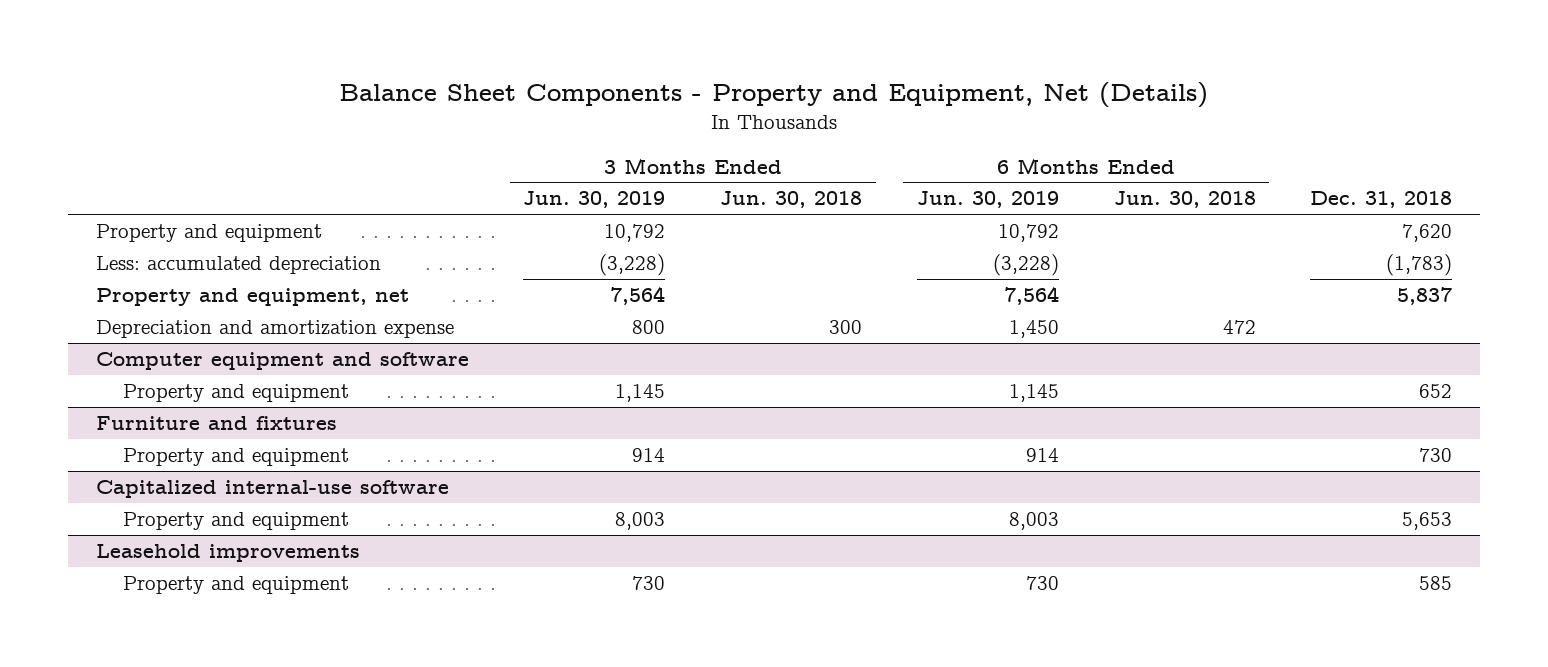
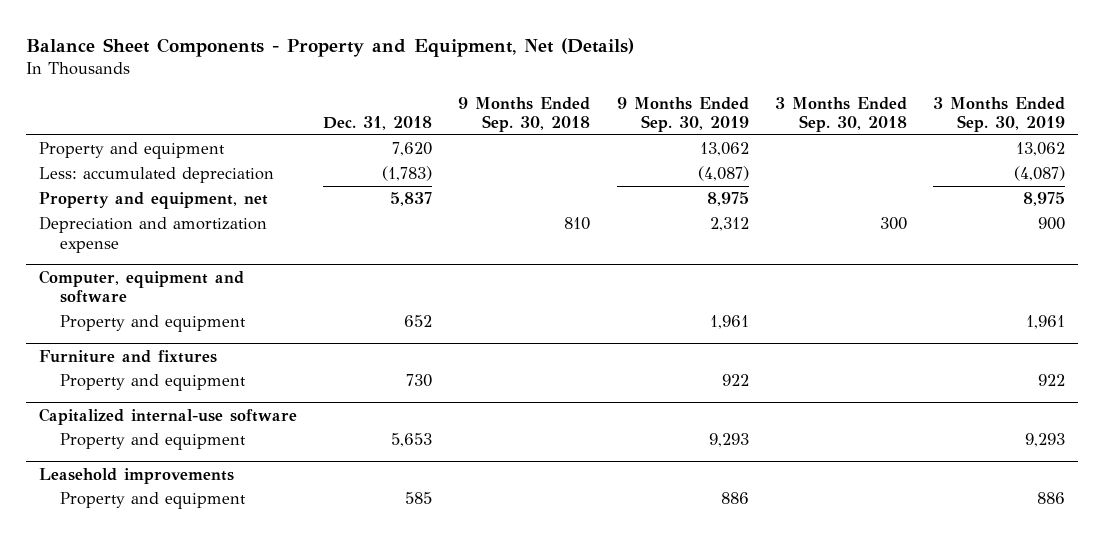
- | 3 Months Ended Jun. 30, 2019 | 3 Months Ended Jun. 30, 2018 | 6 Months Ended Jun. 30, 2019 | 6 Months Ended Jun. 30, 2018 | Dec. 31, 2018
+ | Dec. 31, 2018 | 9 Months Ended Sep. 30, 2018 | 9 Months Ended Sep. 30, 2019 | 3 Months Ended Sep. 30, 2018 | 3 Months Ended Sep. 30, 2019
- Computer equipment and software
+ Computer, equipment and software

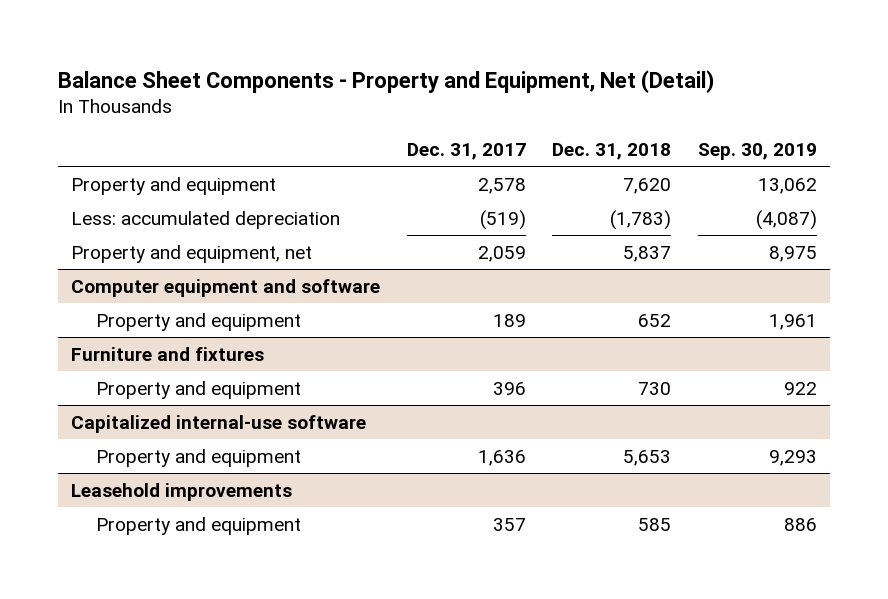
- Balance Sheet Components - Property and Equipment, Net (Details)
+ Balance Sheet Components - Property and Equipment, Net (Detail)
- | Dec. 31, 2018 | 9 Months Ended Sep. 30, 2018 | 9 Months Ended Sep. 30, 2019 | 3 Months Ended Sep. 30, 2018 | 3 Months Ended Sep. 30, 2019
+ | Dec. 31, 2017 | Dec. 31, 2018 | Sep. 30, 2019
- Depreciation and amortization expense | | 810 | 2,312 | 300 | 900
- Computer, equipment and software
+ Computer equipment and software

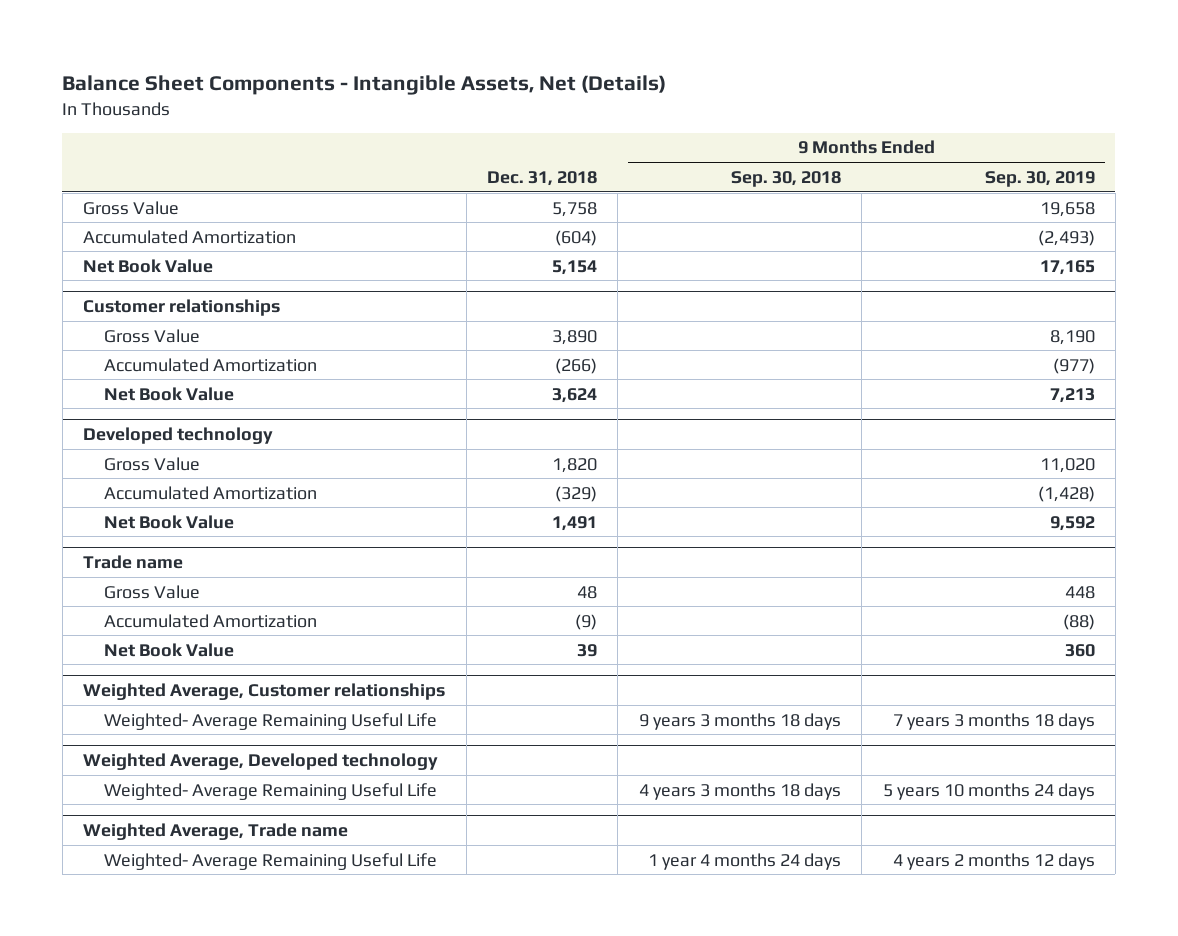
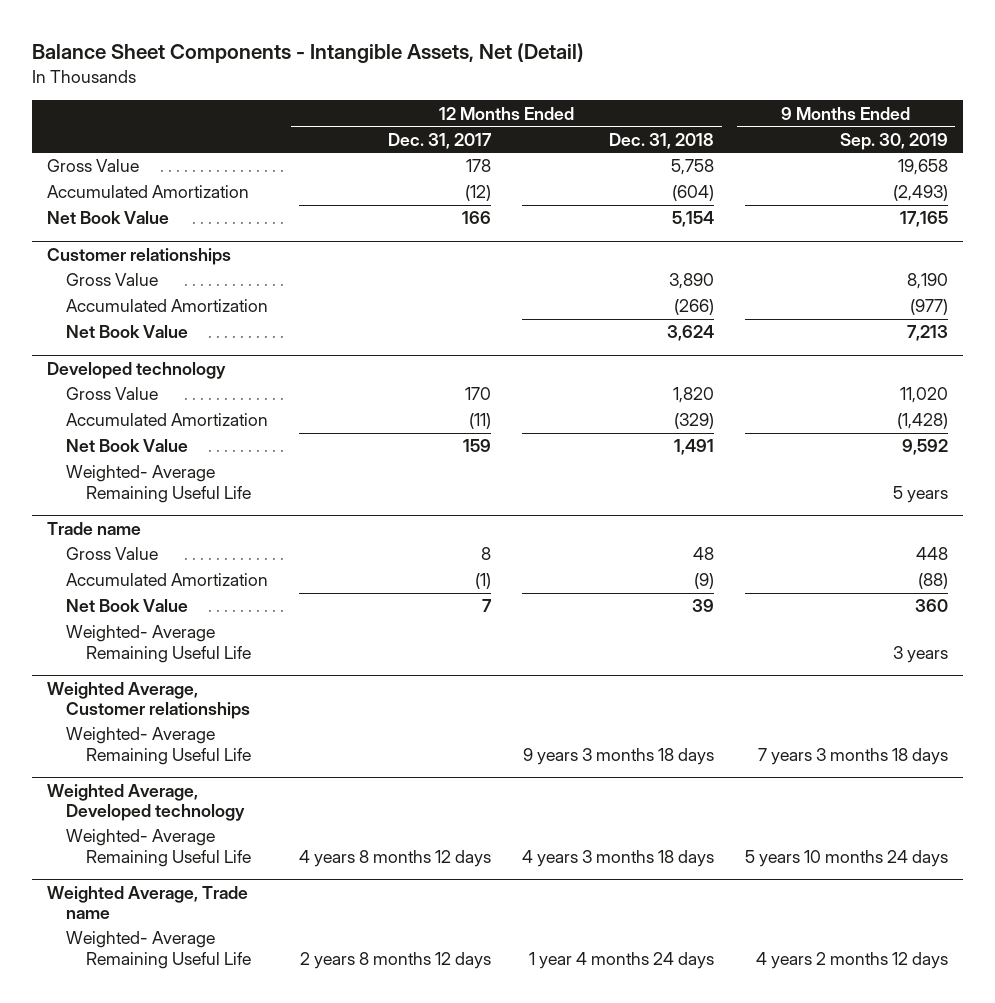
- Balance Sheet Components - Intangible Assets, Net (Details)
+ Balance Sheet Components - Intangible Assets, Net (Detail)
- | Dec. 31, 2018 | 9 Months Ended Sep. 30, 2018 | 9 Months Ended Sep. 30, 2019
+ | 12 Months Ended Dec. 31, 2017 | 12 Months Ended Dec. 31, 2018 | 9 Months Ended Sep. 30, 2019
@ Developed technology
+ Weighted- Average Remaining Useful Life | | | 5 years
@ Trade name
+ Weighted- Average Remaining Useful Life | | | 3 years

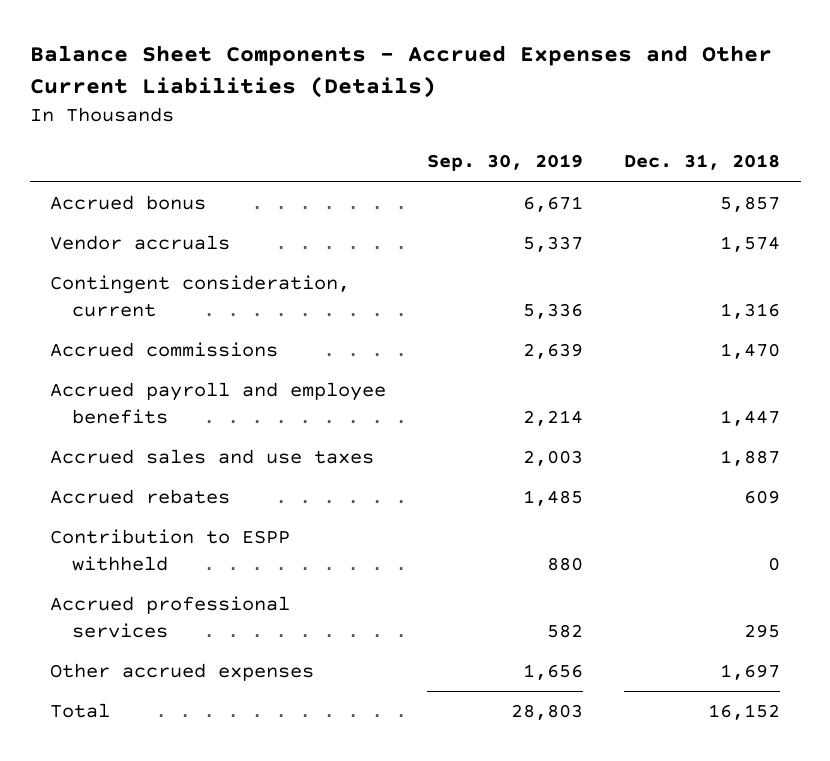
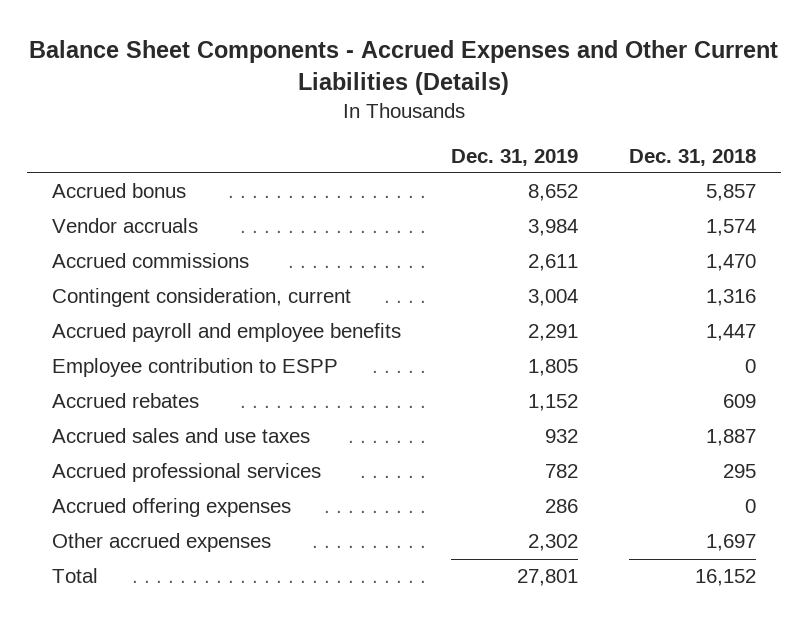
- | Sep. 30, 2019 | Dec. 31, 2018
+ | Dec. 31, 2019 | Dec. 31, 2018
moved down: Contingent consideration, current | 3,004 | 1,316
+ Employee contribution to ESPP | 1,805 | 0
- Contribution to ESPP withheld | 880 | 0
moved down: Accrued sales and use taxes | 932 | 1,887
+ Accrued offering expenses | 286 | 0

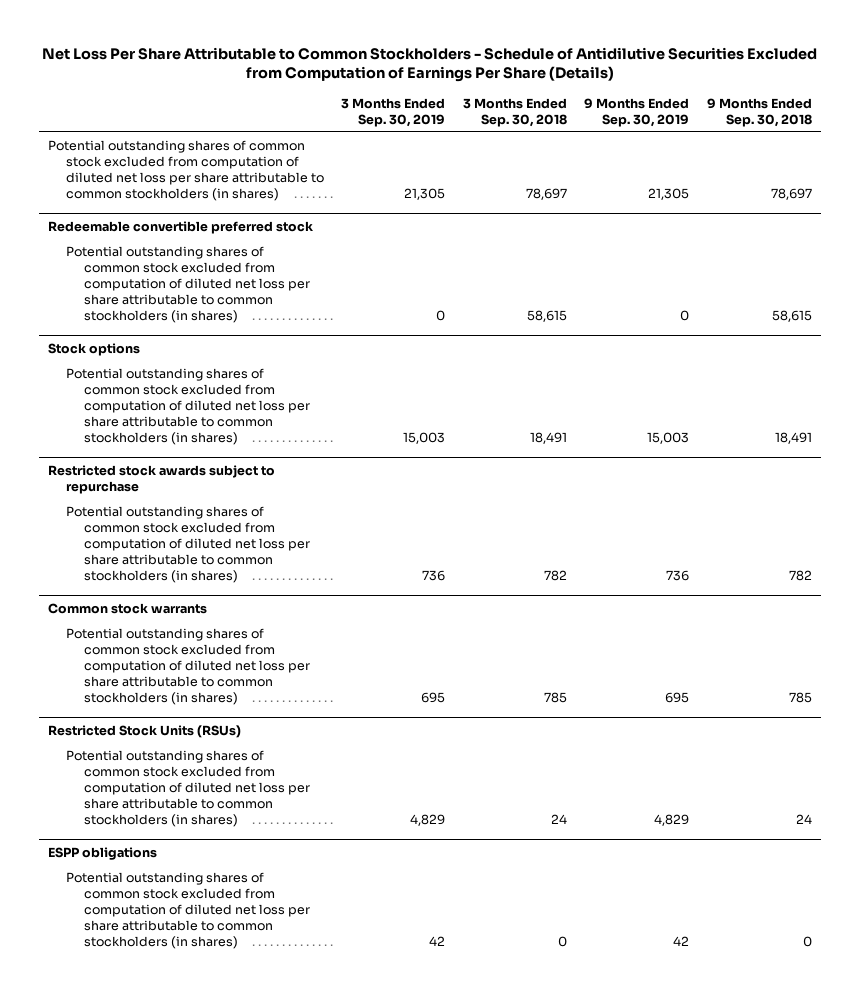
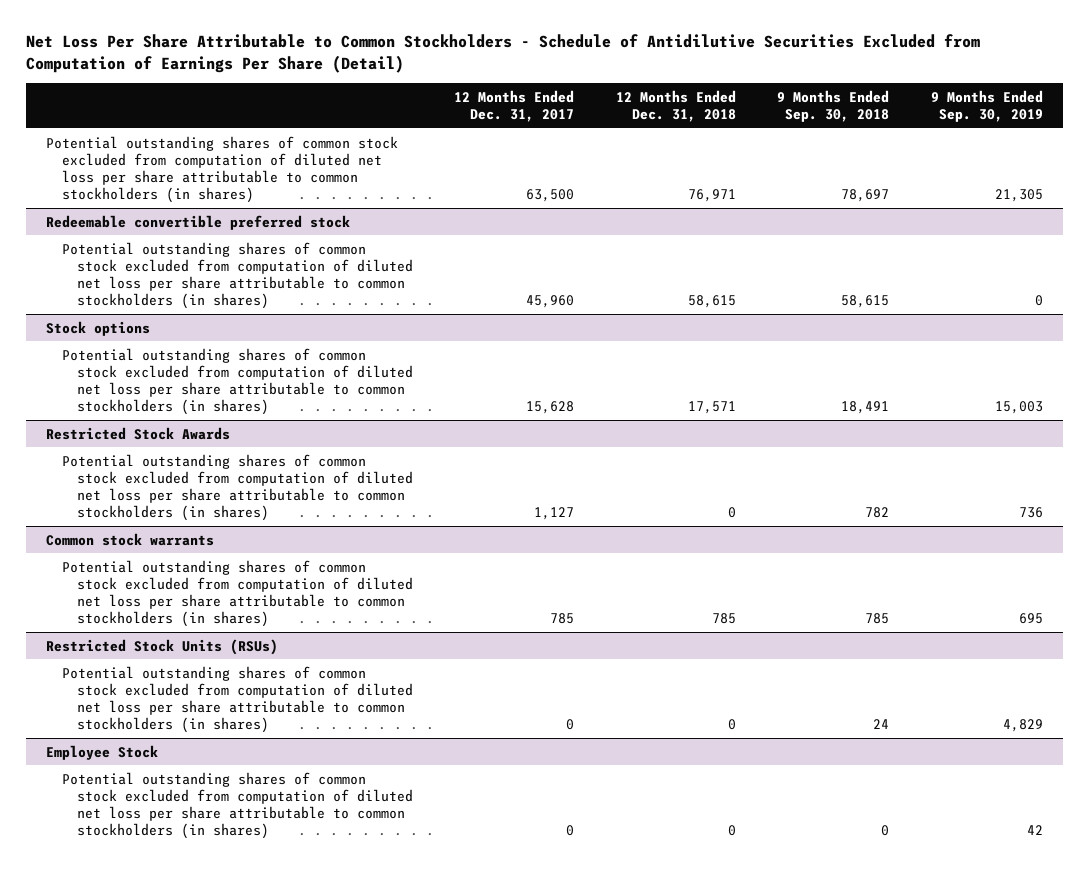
- Net Loss Per Share Attributable to Common Stockholders - Schedule of Antidilutive Securities Excluded from Computation of Earnings Per Share (Details)
+ Net Loss Per Share Attributable to Common Stockholders - Schedule of Antidilutive Securities Excluded from Computation of Earnings Per Share (Detail)
- | 3 Months Ended Sep. 30, 2019 | 3 Months Ended Sep. 30, 2018 | 9 Months Ended Sep. 30, 2019 | 9 Months Ended Sep. 30, 2018
+ | 12 Months Ended Dec. 31, 2017 | 12 Months Ended Dec. 31, 2018 | 9 Months Ended Sep. 30, 2018 | 9 Months Ended Sep. 30, 2019
- Restricted stock awards subject to repurchase
+ Restricted Stock Awards
- ESPP obligations
+ Employee Stock

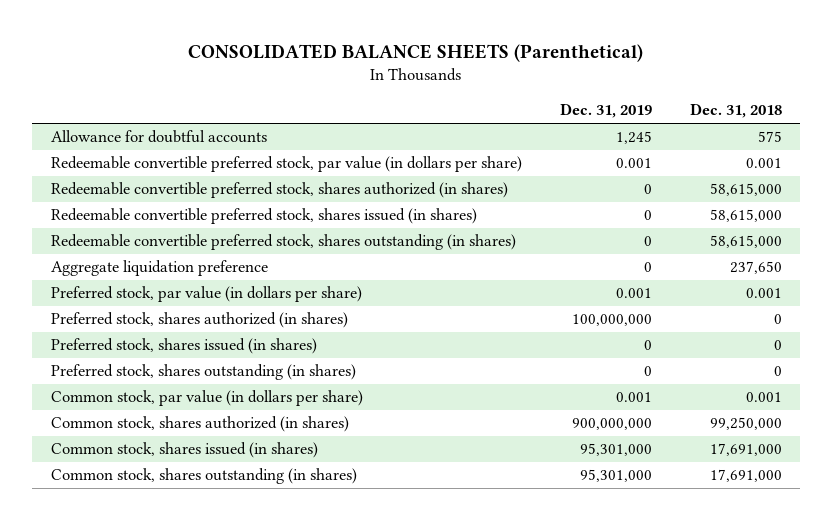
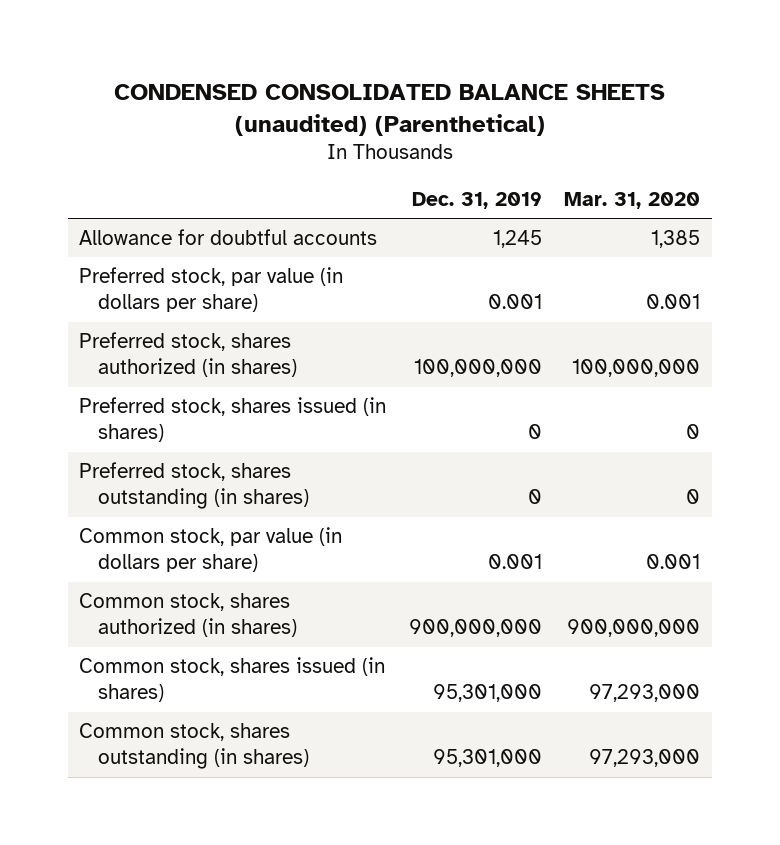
- CONSOLIDATED BALANCE SHEETS (Parenthetical)
+ CONDENSED CONSOLIDATED BALANCE SHEETS (unaudited) (Parenthetical)
- | Dec. 31, 2019 | Dec. 31, 2018
+ | Dec. 31, 2019 | Mar. 31, 2020
- Redeemable convertible preferred stock, par value (in dollars per share) | 0.001 | 0.001
- Redeemable convertible preferred stock, shares authorized (in shares) | 0 | 58,615,000
- Redeemable convertible preferred stock, shares issued (in shares) | 0 | 58,615,000
- Redeemable convertible preferred stock, shares outstanding (in shares) | 0 | 58,615,000
- Aggregate liquidation preference | 0 | 237,650

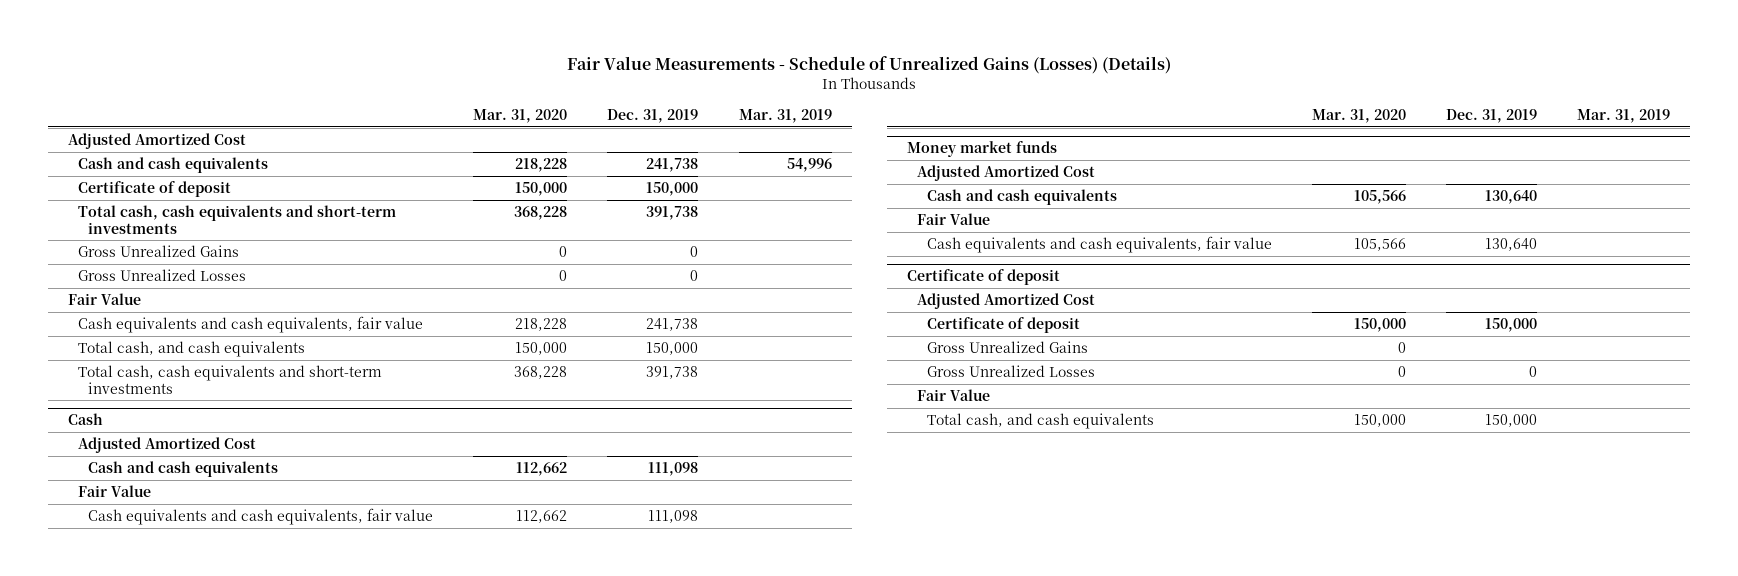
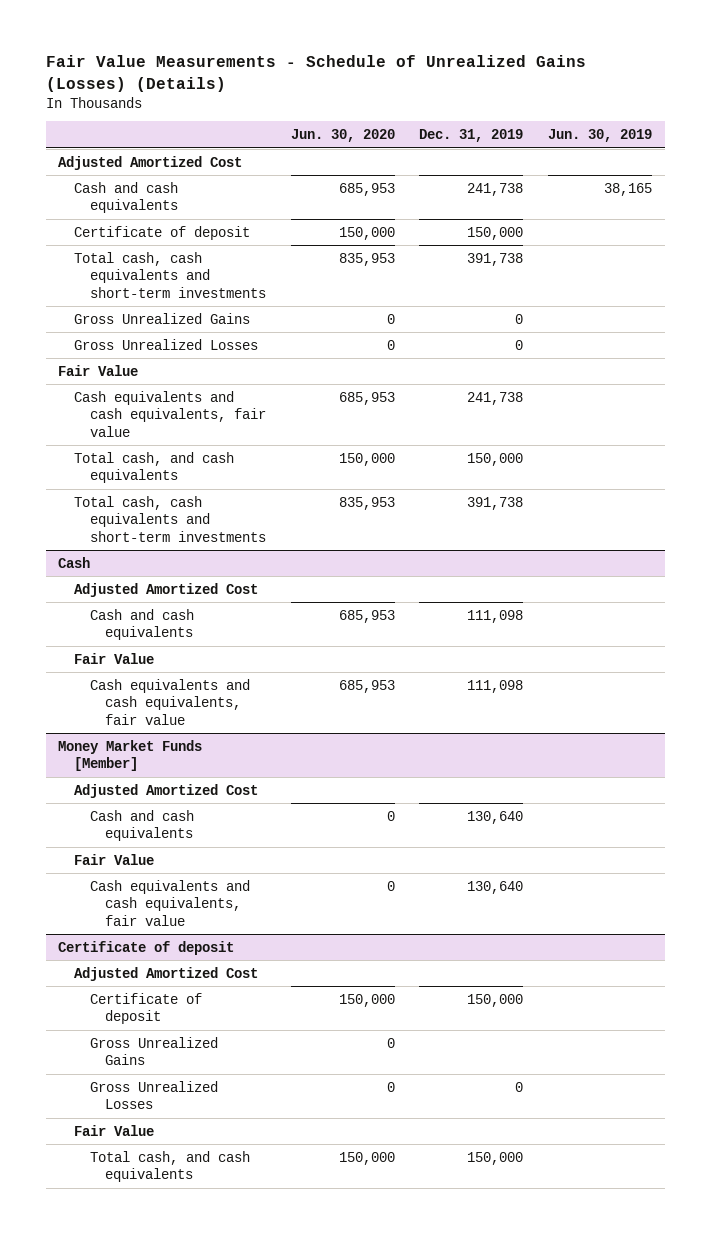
- | Mar. 31, 2020 | Dec. 31, 2019 | Mar. 31, 2019
+ | Jun. 30, 2020 | Dec. 31, 2019 | Jun. 30, 2019
- Money market funds
+ Money Market Funds [Member]

